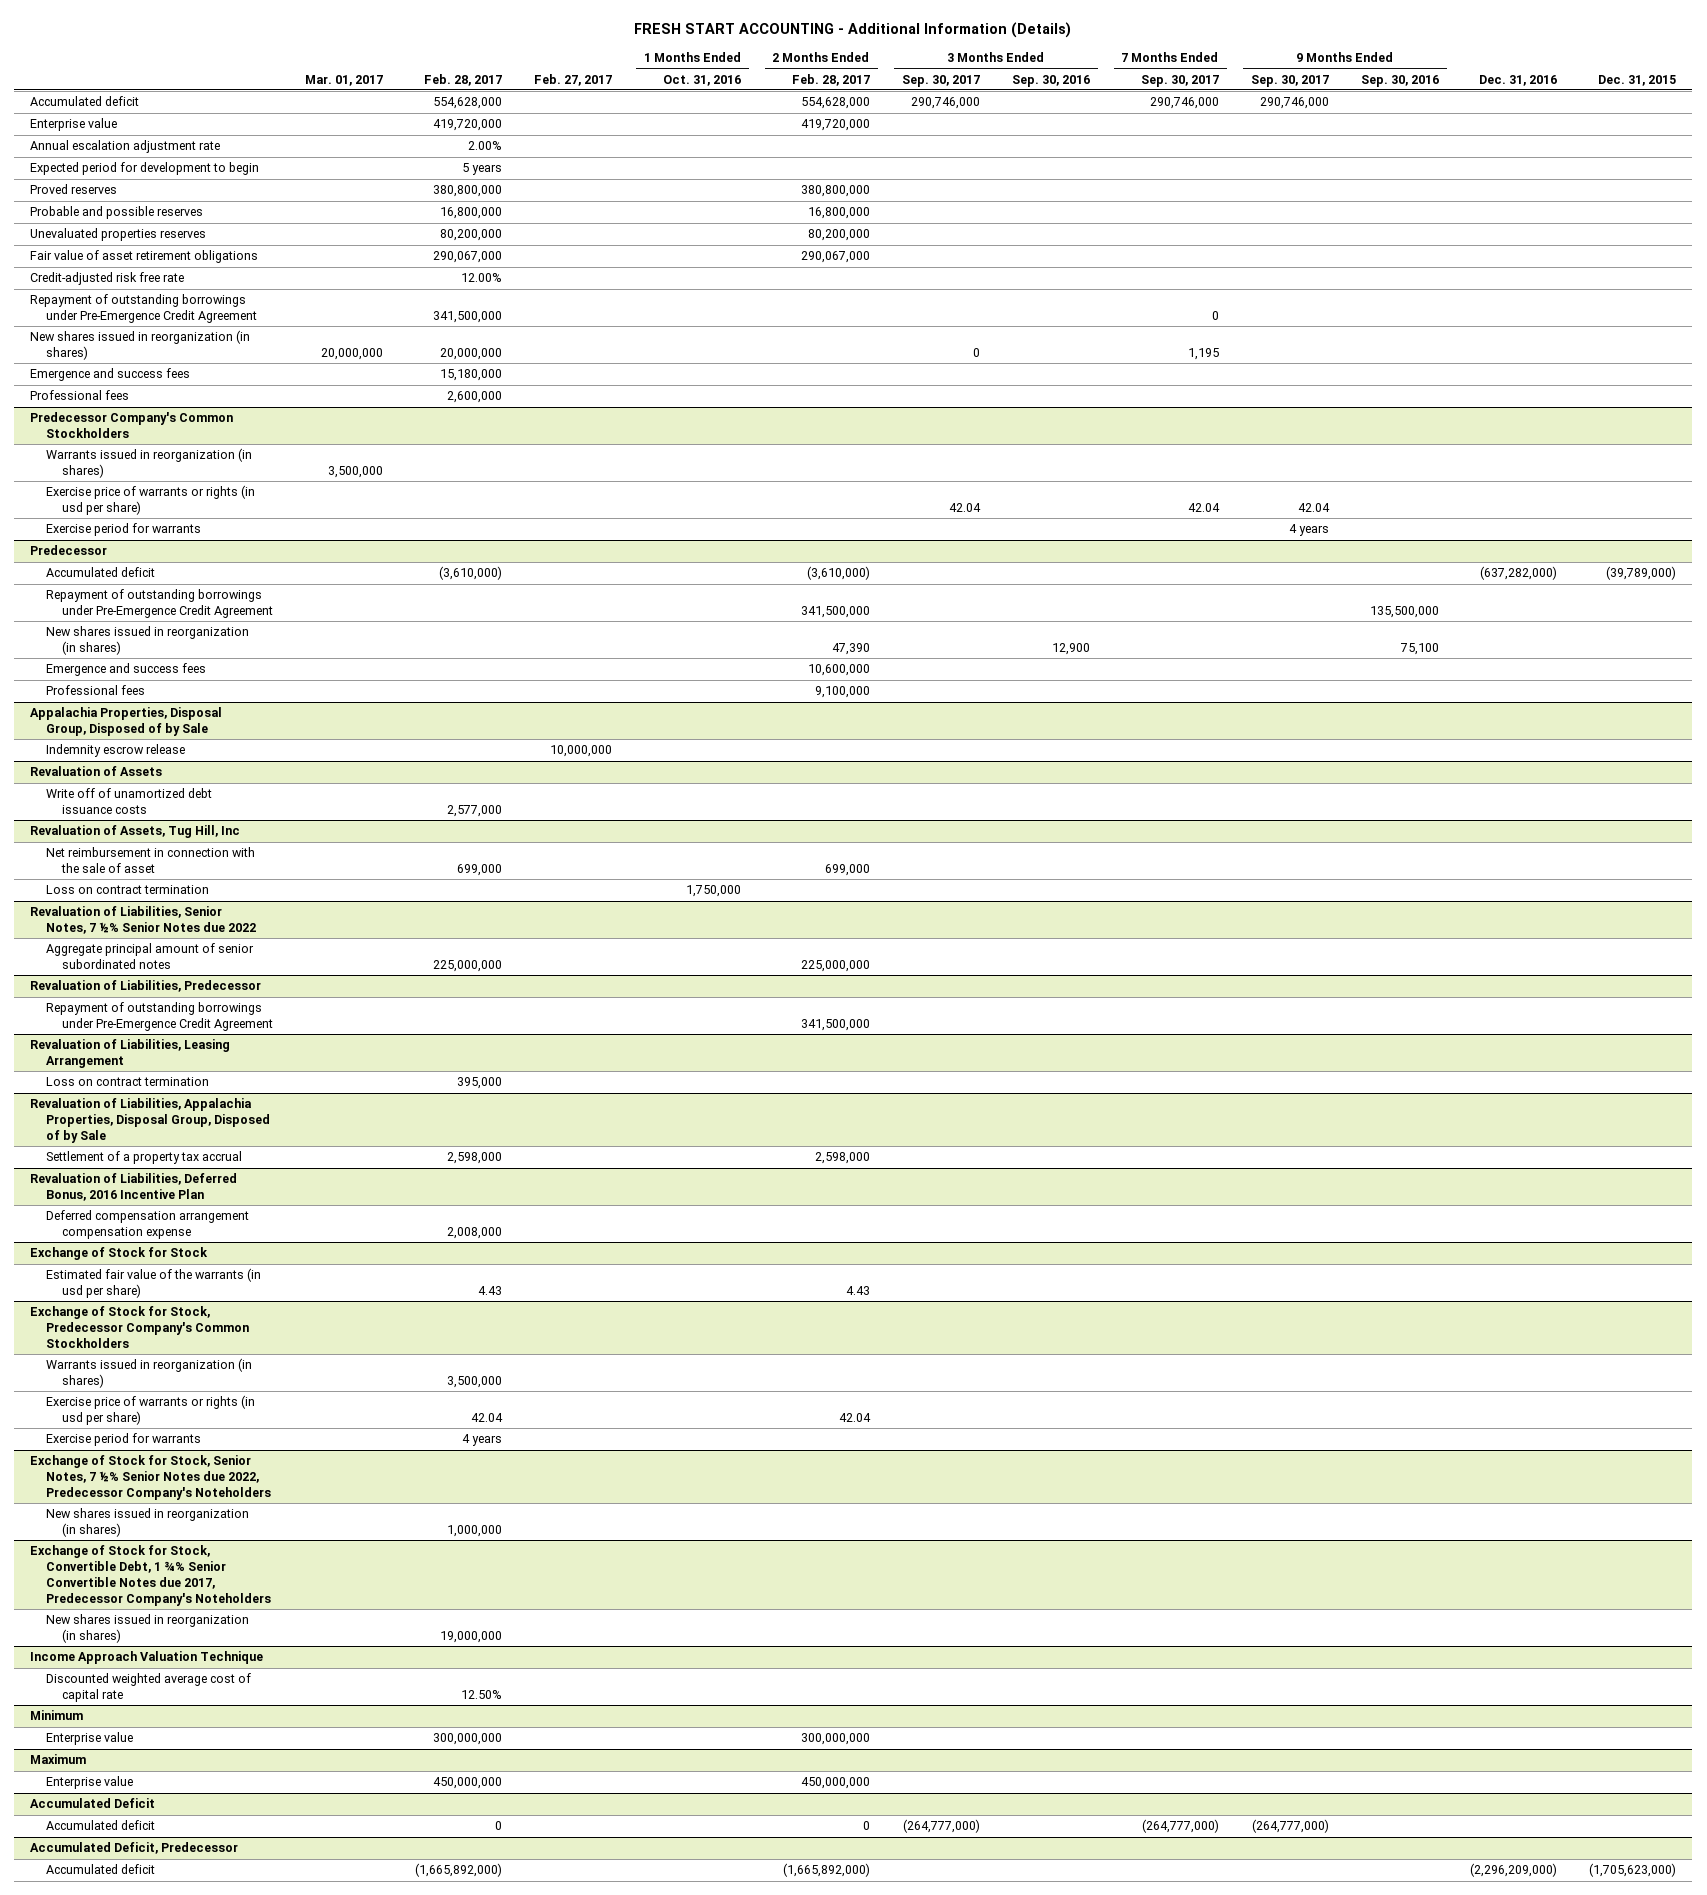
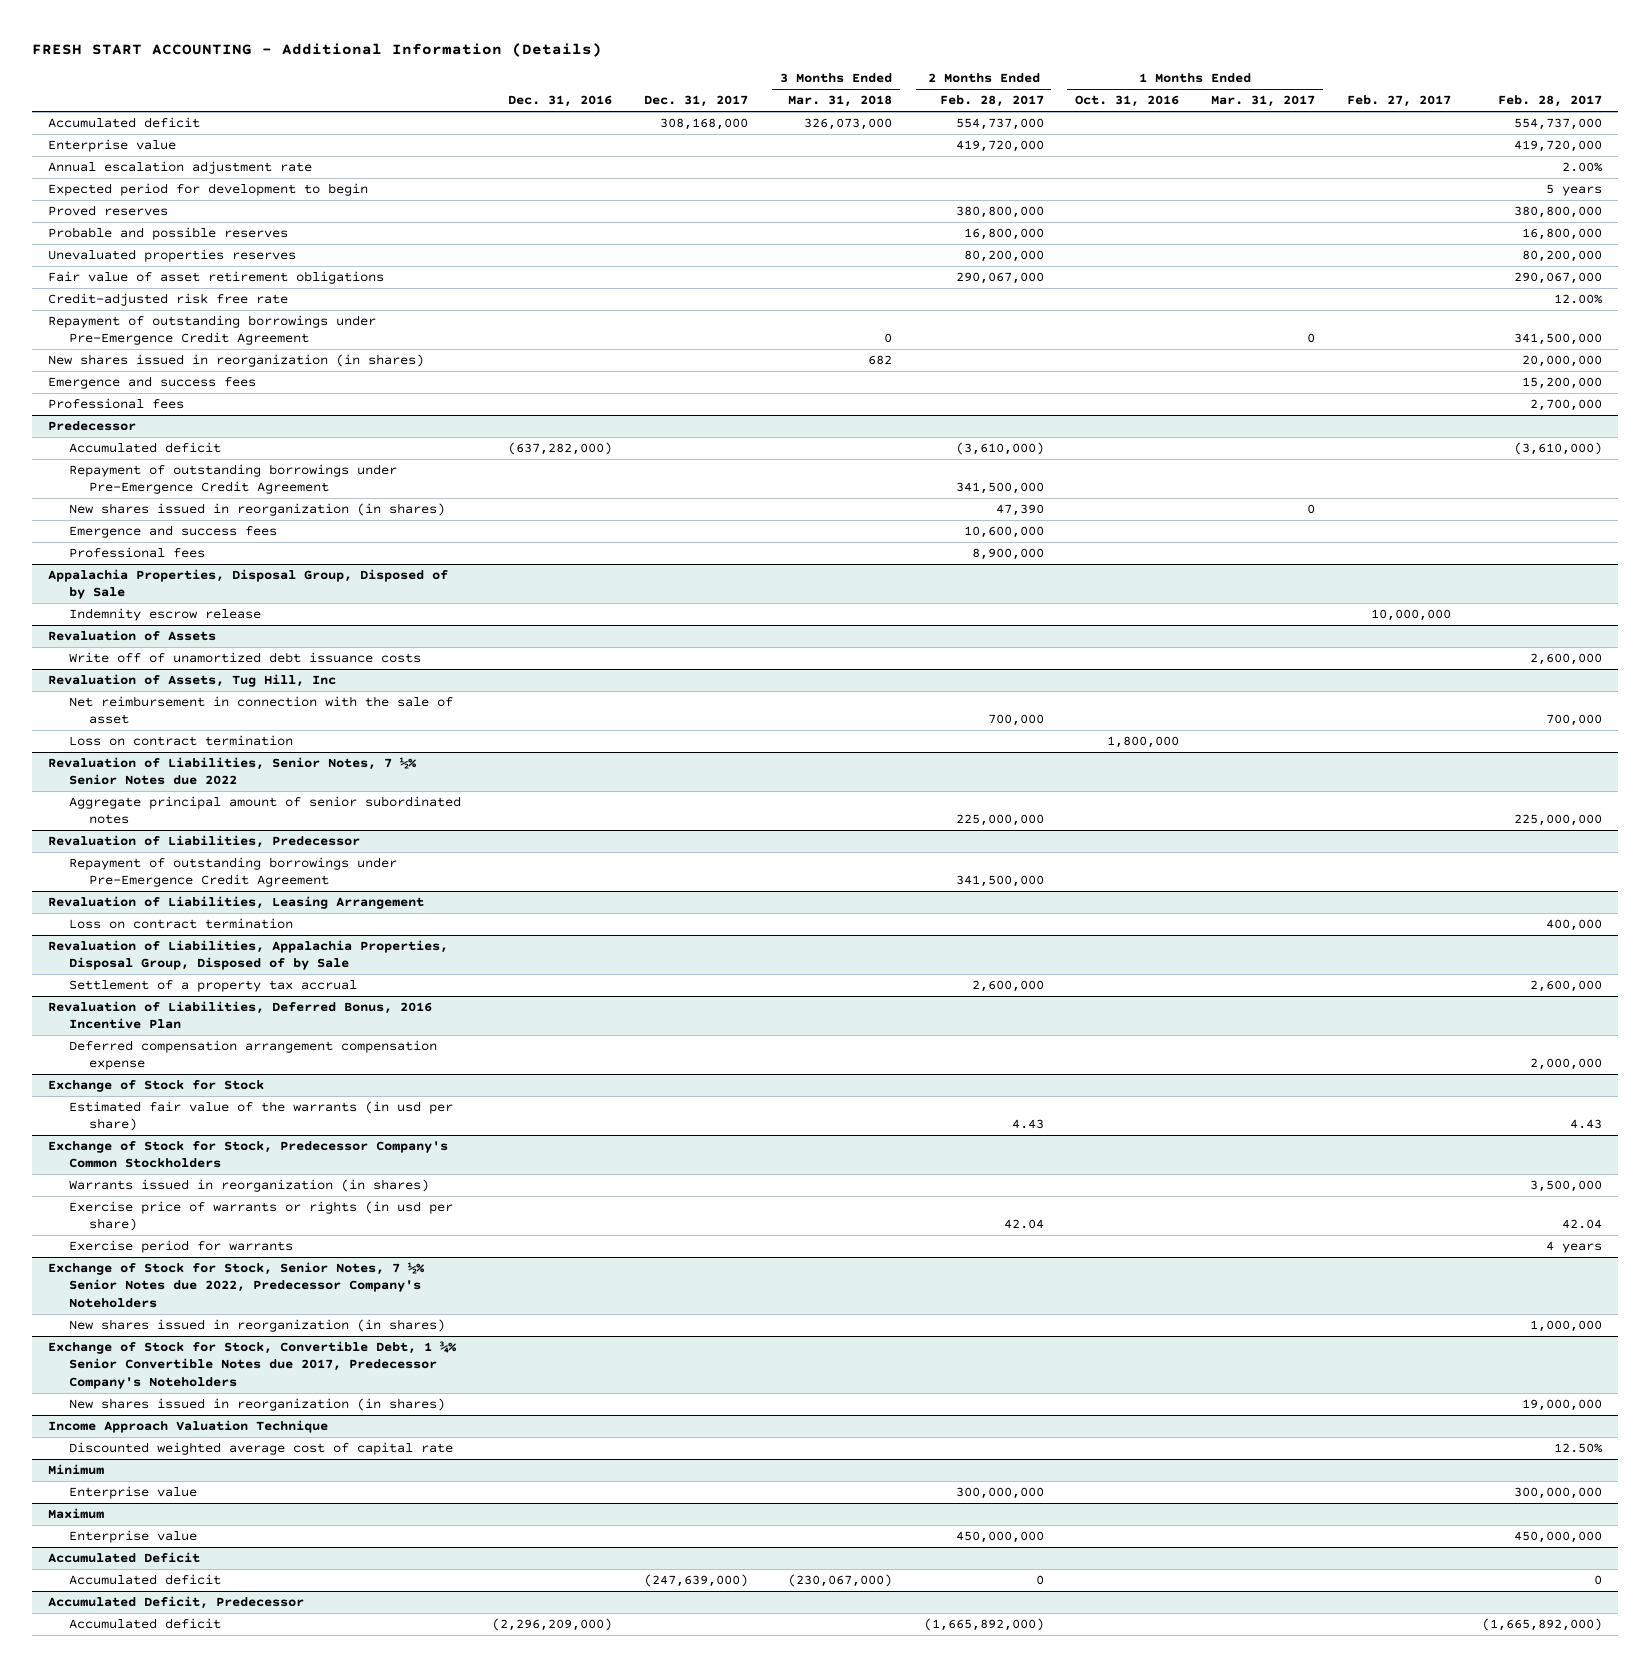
- | Mar. 01, 2017 | Feb. 28, 2017 | Feb. 27, 2017 | 1 Months Ended Oct. 31, 2016 | 2 Months Ended Feb. 28, 2017 | 3 Months Ended Sep. 30, 2017 | 3 Months Ended Sep. 30, 2016 | 7 Months Ended Sep. 30, 2017 | 9 Months Ended Sep. 30, 2017 | 9 Months Ended Sep. 30, 2016 | Dec. 31, 2016 | Dec. 31, 2015
+ | Dec. 31, 2016 | Dec. 31, 2017 | 3 Months Ended Mar. 31, 2018 | 2 Months Ended Feb. 28, 2017 | 1 Months Ended Oct. 31, 2016 | 1 Months Ended Mar. 31, 2017 | Feb. 27, 2017 | Feb. 28, 2017
- Accumulated deficit | | 554,628,000 | | | 554,628,000 | 290,746,000 | | 290,746,000 | 290,746,000 | | |
+ Accumulated deficit | | 308,168,000 | 326,073,000 | 554,737,000 | | | | 554,737,000
- Emergence and success fees | | 15,180,000 | | | | | | | | | |
- Professional fees | | 2,600,000 | | | | | | | | | |
- Predecessor Company's Common Stockholders
- Warrants issued in reorganization (in shares) | 3,500,000 | | | | | | | | | | |
- Exercise price of warrants or rights (in usd per share) | | | | | | 42.04 | | 42.04 | 42.04 | | |
- Exercise period for warrants | | | | | | | | | 4 years | | |
+ Emergence and success fees | | | | | | | | 15,200,000
+ Professional fees | | | | | | | | 2,700,000
@ Predecessor
- Professional fees | | | | | 9,100,000 | | | | | | |
+ Professional fees | | | | 8,900,000 | | | |
@ Revaluation of Assets
- Write off of unamortized debt issuance costs | | 2,577,000 | | | | | | | | | |
+ Write off of unamortized debt issuance costs | | | | | | | | 2,600,000
@ Revaluation of Assets, Tug Hill, Inc
- Net reimbursement in connection with the sale of asset | | 699,000 | | | 699,000 | | | | | | |
- Loss on contract termination | | | | 1,750,000 | | | | | | | |
+ Net reimbursement in connection with the sale of asset | | | | 700,000 | | | | 700,000
+ Loss on contract termination | | | | | 1,800,000 | | |
@ Revaluation of Liabilities, Leasing Arrangement
- Loss on contract termination | | 395,000 | | | | | | | | | |
+ Loss on contract termination | | | | | | | | 400,000
@ Revaluation of Liabilities, Appalachia Properties, Disposal Group, Disposed of by Sale
- Settlement of a property tax accrual | | 2,598,000 | | | 2,598,000 | | | | | | |
+ Settlement of a property tax accrual | | | | 2,600,000 | | | | 2,600,000
@ Revaluation of Liabilities, Deferred Bonus, 2016 Incentive Plan
- Deferred compensation arrangement compensation expense | | 2,008,000 | | | | | | | | | |
+ Deferred compensation arrangement compensation expense | | | | | | | | 2,000,000

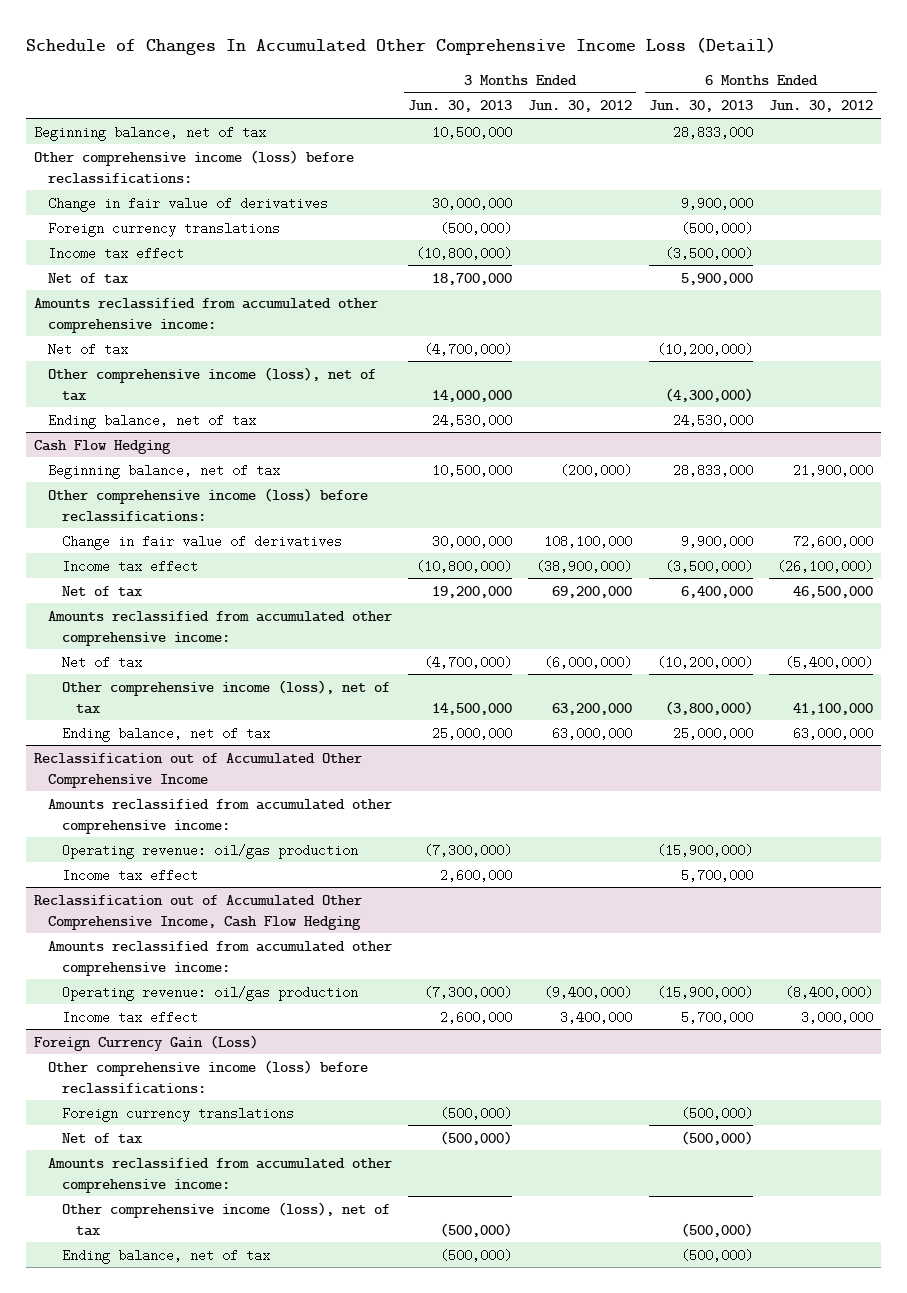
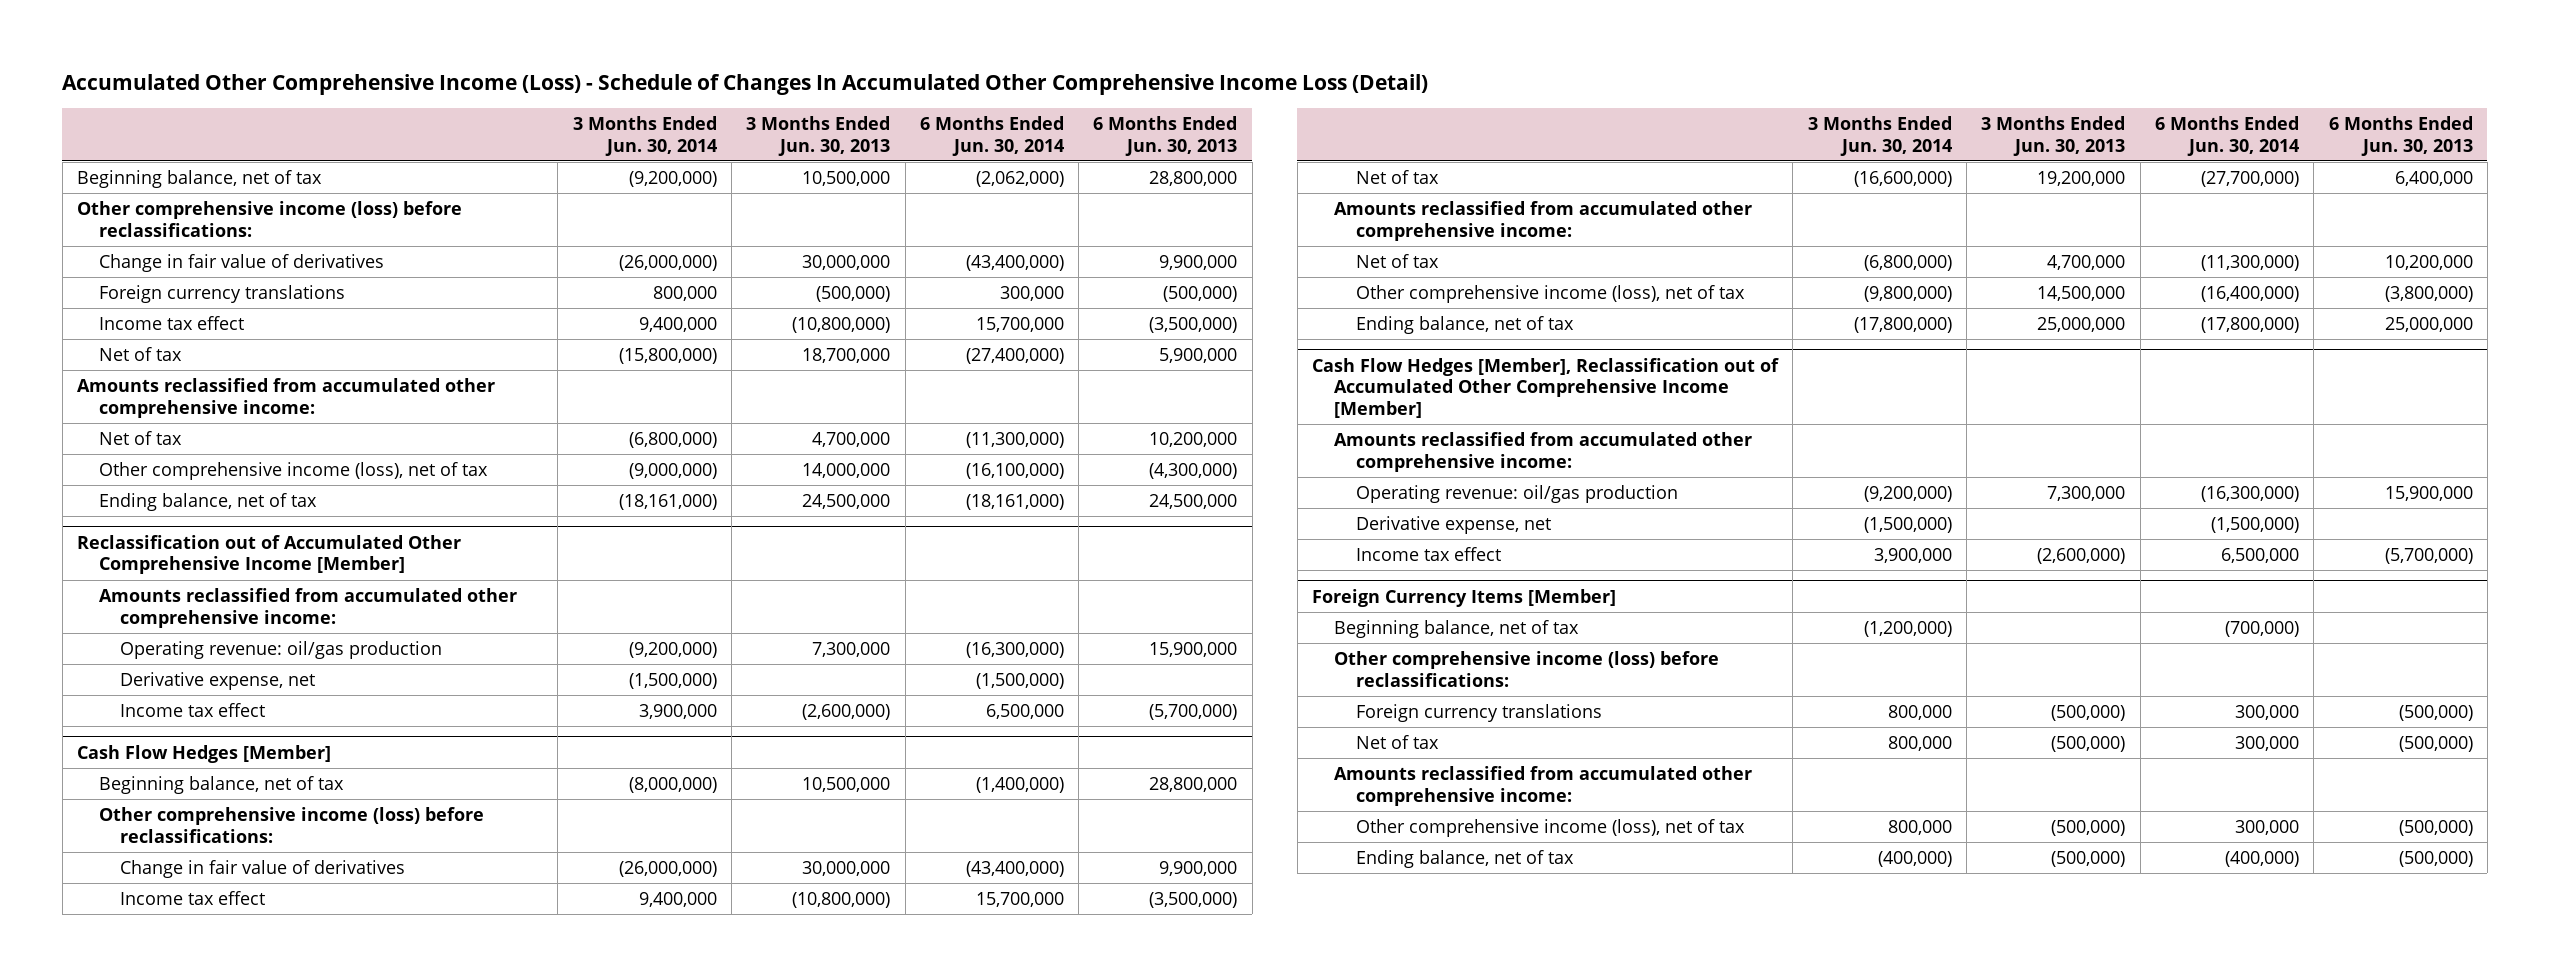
- Schedule of Changes In Accumulated Other Comprehensive Income Loss (Detail)
+ Accumulated Other Comprehensive Income (Loss) - Schedule of Changes In Accumulated Other Comprehensive Income Loss (Detail)
- | 3 Months Ended Jun. 30, 2013 | 3 Months Ended Jun. 30, 2012 | 6 Months Ended Jun. 30, 2013 | 6 Months Ended Jun. 30, 2012
+ | 3 Months Ended Jun. 30, 2014 | 3 Months Ended Jun. 30, 2013 | 6 Months Ended Jun. 30, 2014 | 6 Months Ended Jun. 30, 2013
- Beginning balance, net of tax | 10,500,000 | | 28,833,000 |
+ Beginning balance, net of tax | (9,200,000) | 10,500,000 | (2,062,000) | 28,800,000
- Net of tax | (4,700,000) | | (10,200,000) |
+ Net of tax | (6,800,000) | 4,700,000 | (11,300,000) | 10,200,000
- Ending balance, net of tax | 24,530,000 | | 24,530,000 |
- Cash Flow Hedging
- Beginning balance, net of tax | 10,500,000 | (200,000) | 28,833,000 | 21,900,000
+ Ending balance, net of tax | (18,161,000) | 24,500,000 | (18,161,000) | 24,500,000
+ Reclassification out of Accumulated Other Comprehensive Income [Member]
+ Amounts reclassified from accumulated other comprehensive income:
+ Operating revenue: oil/gas production | (9,200,000) | 7,300,000 | (16,300,000) | 15,900,000
+ Derivative expense, net | (1,500,000) | | (1,500,000) |
+ Income tax effect | 3,900,000 | (2,600,000) | 6,500,000 | (5,700,000)
+ Cash Flow Hedges [Member]
+ Beginning balance, net of tax | (8,000,000) | 10,500,000 | (1,400,000) | 28,800,000
- Net of tax | (4,700,000) | (6,000,000) | (10,200,000) | (5,400,000)
+ Net of tax | (6,800,000) | 4,700,000 | (11,300,000) | 10,200,000
- Reclassification out of Accumulated Other Comprehensive Income
- Amounts reclassified from accumulated other comprehensive income:
- Operating revenue: oil/gas production | (7,300,000) | | (15,900,000) |
- Income tax effect | 2,600,000 | | 5,700,000 |
- Reclassification out of Accumulated Other Comprehensive Income, Cash Flow Hedging
+ Cash Flow Hedges [Member], Reclassification out of Accumulated Other Comprehensive Income [Member]
- Operating revenue: oil/gas production | (7,300,000) | (9,400,000) | (15,900,000) | (8,400,000)
- Income tax effect | 2,600,000 | 3,400,000 | 5,700,000 | 3,000,000
- Foreign Currency Gain (Loss)
+ Operating revenue: oil/gas production | (9,200,000) | 7,300,000 | (16,300,000) | 15,900,000
+ Derivative expense, net | (1,500,000) | | (1,500,000) |
+ Income tax effect | 3,900,000 | (2,600,000) | 6,500,000 | (5,700,000)
+ Foreign Currency Items [Member]
+ Beginning balance, net of tax | (1,200,000) | | (700,000) |

